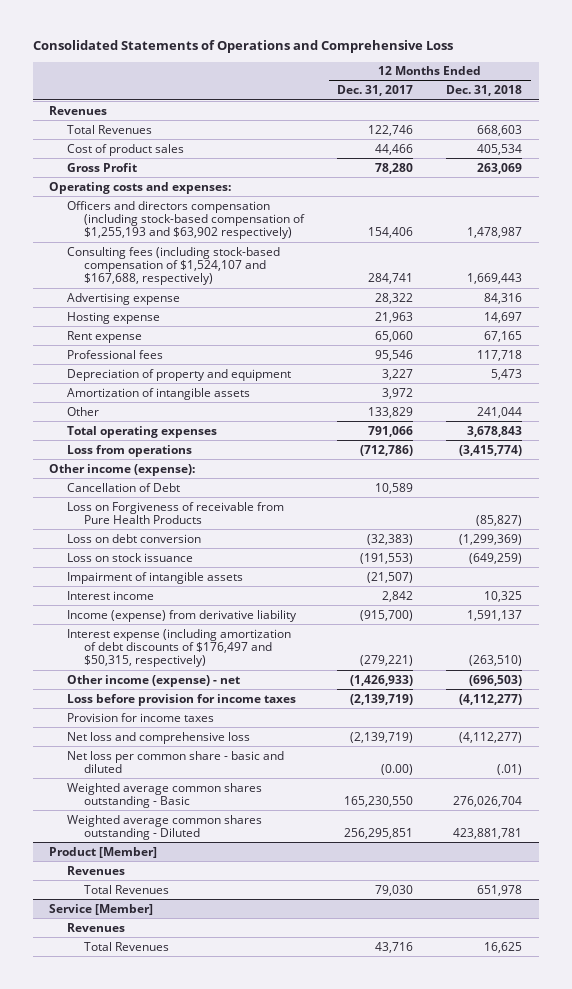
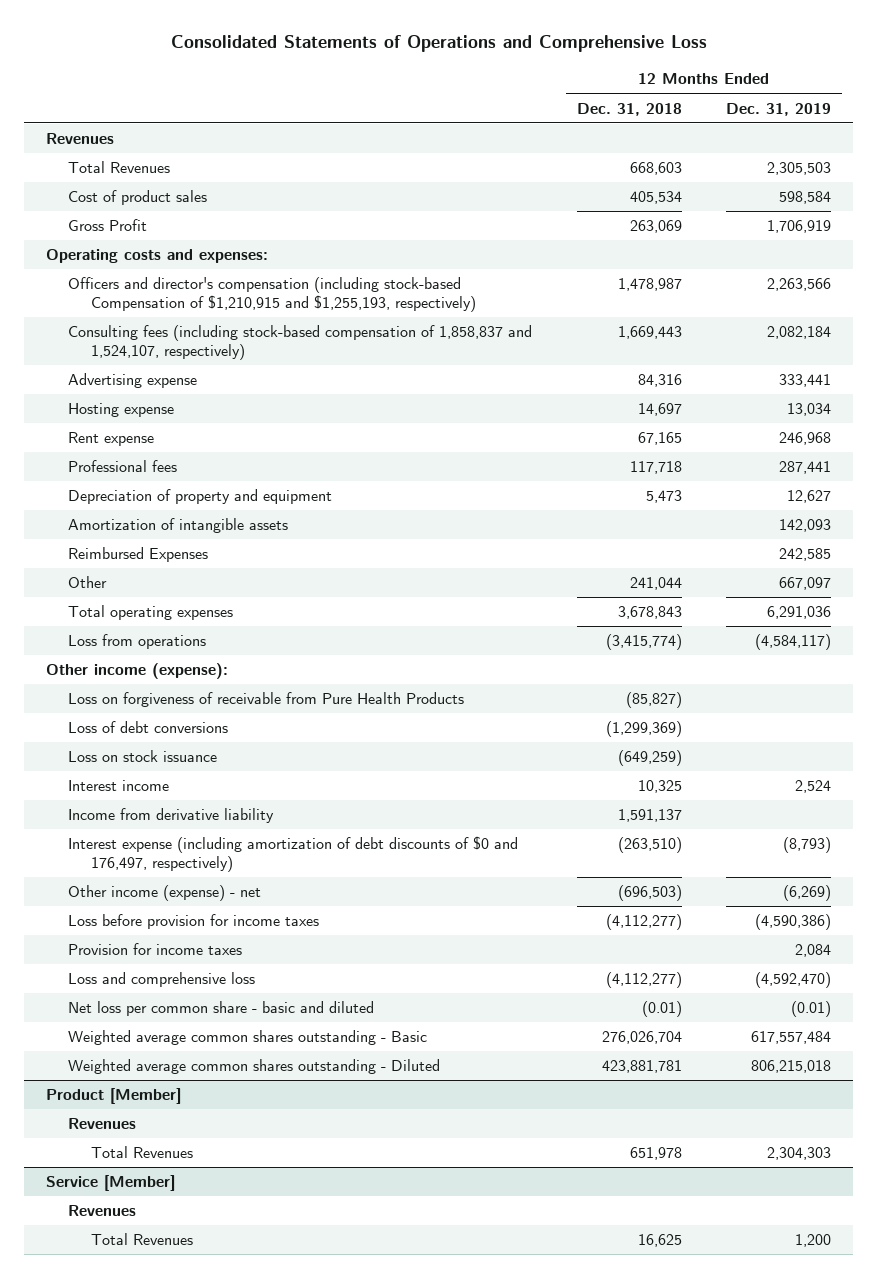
- | 12 Months Ended Dec. 31, 2017 | 12 Months Ended Dec. 31, 2018
+ | 12 Months Ended Dec. 31, 2018 | 12 Months Ended Dec. 31, 2019
- Officers and directors compensation (including stock-based compensation of $1,255,193 and $63,902 respectively) | 154,406 | 1,478,987
- Consulting fees (including stock-based compensation of $1,524,107 and $167,688, respectively) | 284,741 | 1,669,443
+ Officers and director's compensation (including stock-based Compensation of $1,210,915 and $1,255,193, respectively) | 1,478,987 | 2,263,566
+ Consulting fees (including stock-based compensation of 1,858,837 and 1,524,107, respectively) | 1,669,443 | 2,082,184
+ Reimbursed Expenses | | 242,585
- Cancellation of Debt | 10,589 |
- Loss on Forgiveness of receivable from Pure Health Products | | (85,827)
- Loss on debt conversion | (32,383) | (1,299,369)
+ Loss on forgiveness of receivable from Pure Health Products | (85,827) |
+ Loss of debt conversions | (1,299,369) |
- Impairment of intangible assets | (21,507) |
- Income (expense) from derivative liability | (915,700) | 1,591,137
- Interest expense (including amortization of debt discounts of $176,497 and $50,315, respectively) | (279,221) | (263,510)
+ Income from derivative liability | 1,591,137 |
+ Interest expense (including amortization of debt discounts of $0 and 176,497, respectively) | (263,510) | (8,793)
- Net loss and comprehensive loss | (2,139,719) | (4,112,277)
- Net loss per common share - basic and diluted | (0.00) | (.01)
+ Loss and comprehensive loss | (4,112,277) | (4,592,470)
+ Net loss per common share - basic and diluted | (0.01) | (0.01)

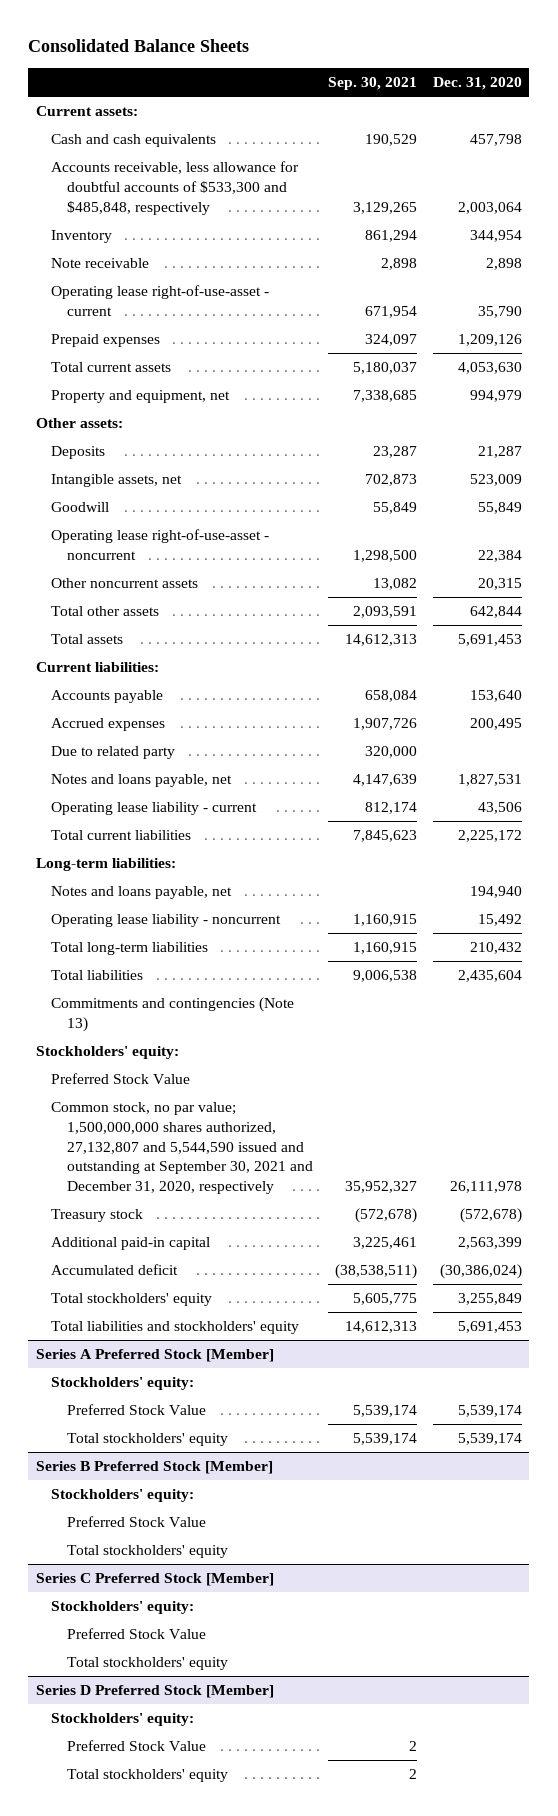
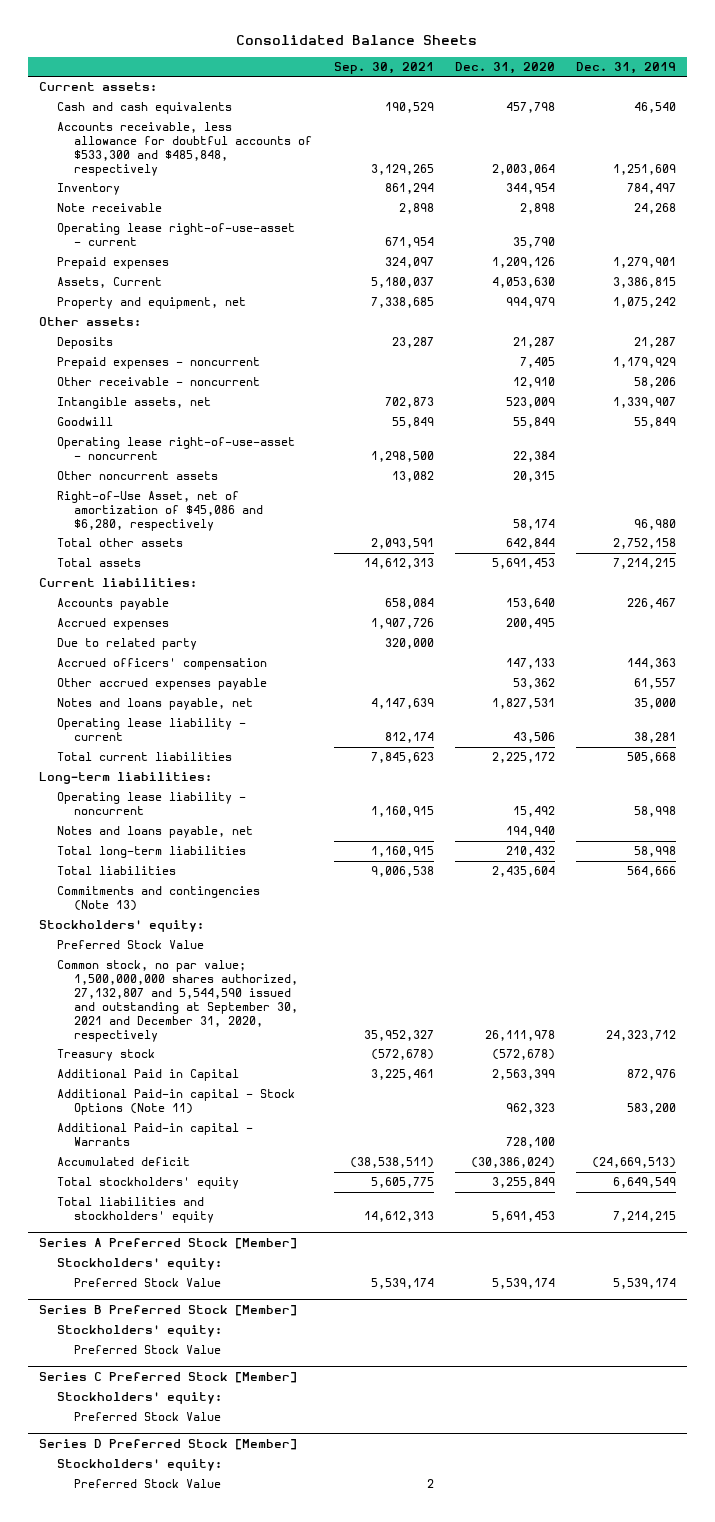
- | Sep. 30, 2021 | Dec. 31, 2020
+ | Sep. 30, 2021 | Dec. 31, 2020 | Dec. 31, 2019
- Total current assets | 5,180,037 | 4,053,630
+ Assets, Current | 5,180,037 | 4,053,630 | 3,386,815
+ Prepaid expenses - noncurrent | | 7,405 | 1,179,929
+ Other receivable - noncurrent | | 12,910 | 58,206
+ Right-of-Use Asset, net of amortization of $45,086 and $6,280, respectively | | 58,174 | 96,980
+ Accrued officers' compensation | | 147,133 | 144,363
+ Other accrued expenses payable | | 53,362 | 61,557
moved down: Notes and loans payable, net | | 194,940 |
- Additional paid-in capital | 3,225,461 | 2,563,399
+ Additional Paid in Capital | 3,225,461 | 2,563,399 | 872,976
+ Additional Paid-in capital - Stock Options (Note 11) | | 962,323 | 583,200
+ Additional Paid-in capital - Warrants | | 728,100 |
@ Series A Preferred Stock [Member]
- Total stockholders' equity | 5,539,174 | 5,539,174
@ Series B Preferred Stock [Member]
- Total stockholders' equity
@ Series C Preferred Stock [Member]
- Total stockholders' equity
@ Series D Preferred Stock [Member]
- Total stockholders' equity | 2 |

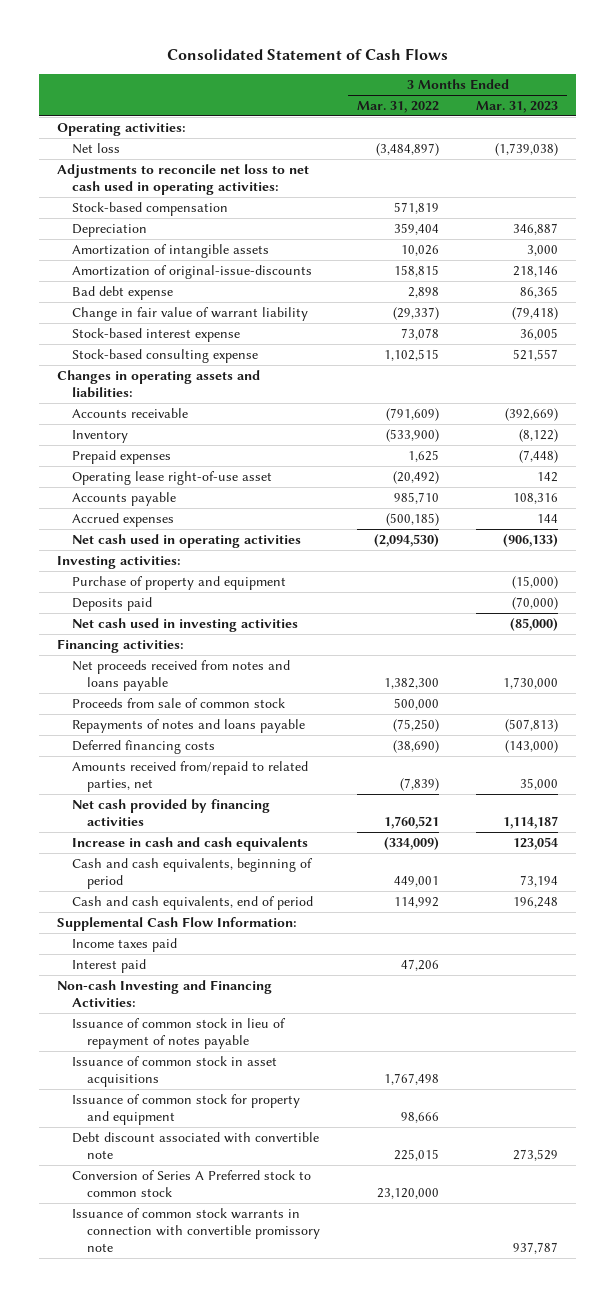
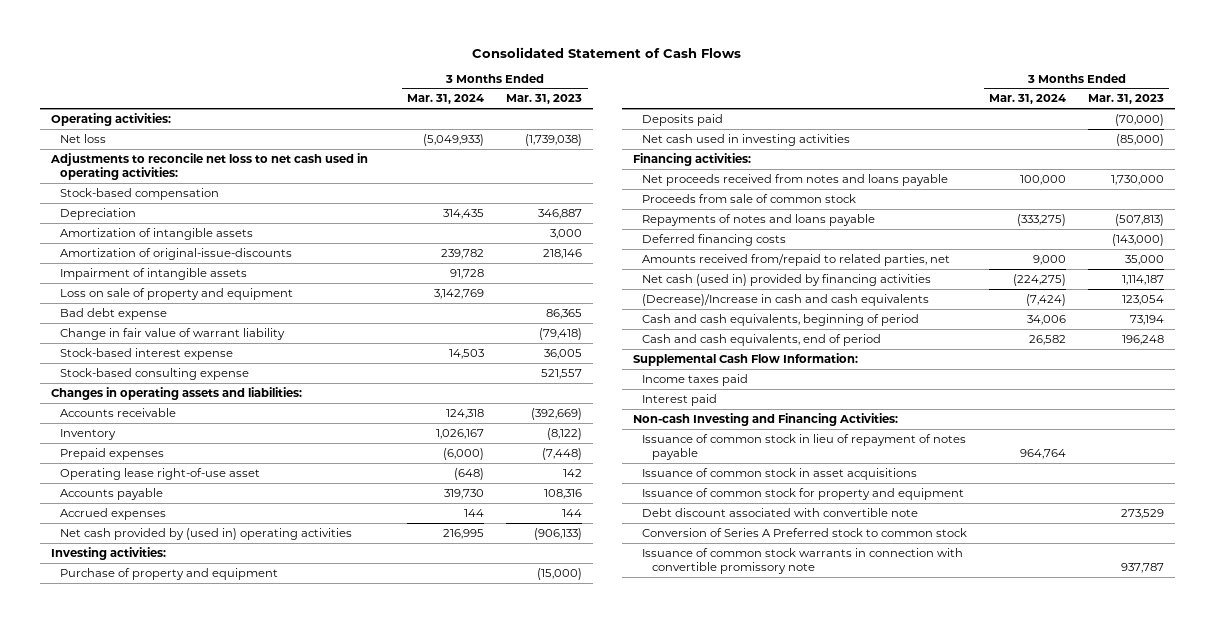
- | 3 Months Ended Mar. 31, 2022 | 3 Months Ended Mar. 31, 2023
+ | 3 Months Ended Mar. 31, 2024 | 3 Months Ended Mar. 31, 2023
+ Impairment of intangible assets | 91,728 |
+ Loss on sale of property and equipment | 3,142,769 |
- Net cash used in operating activities | (2,094,530) | (906,133)
+ Net cash provided by (used in) operating activities | 216,995 | (906,133)
- Net cash provided by financing activities | 1,760,521 | 1,114,187
- Increase in cash and cash equivalents | (334,009) | 123,054
+ Net cash (used in) provided by financing activities | (224,275) | 1,114,187
+ (Decrease)/Increase in cash and cash equivalents | (7,424) | 123,054

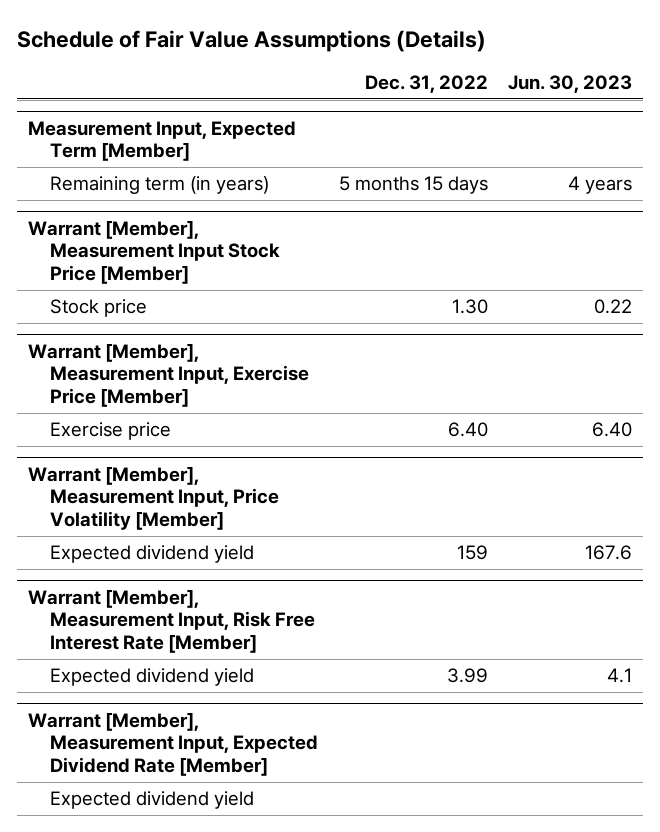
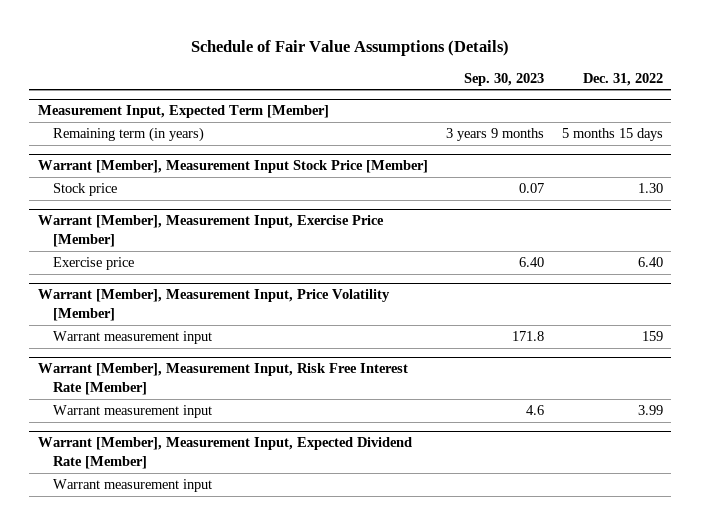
- | Dec. 31, 2022 | Jun. 30, 2023
+ | Sep. 30, 2023 | Dec. 31, 2022
@ Warrant [Member], Measurement Input, Price Volatility [Member]
- Expected dividend yield | 159 | 167.6
+ Warrant measurement input | 171.8 | 159
@ Warrant [Member], Measurement Input, Risk Free Interest Rate [Member]
- Expected dividend yield | 3.99 | 4.1
+ Warrant measurement input | 4.6 | 3.99
@ Warrant [Member], Measurement Input, Expected Dividend Rate [Member]
- Expected dividend yield
+ Warrant measurement input

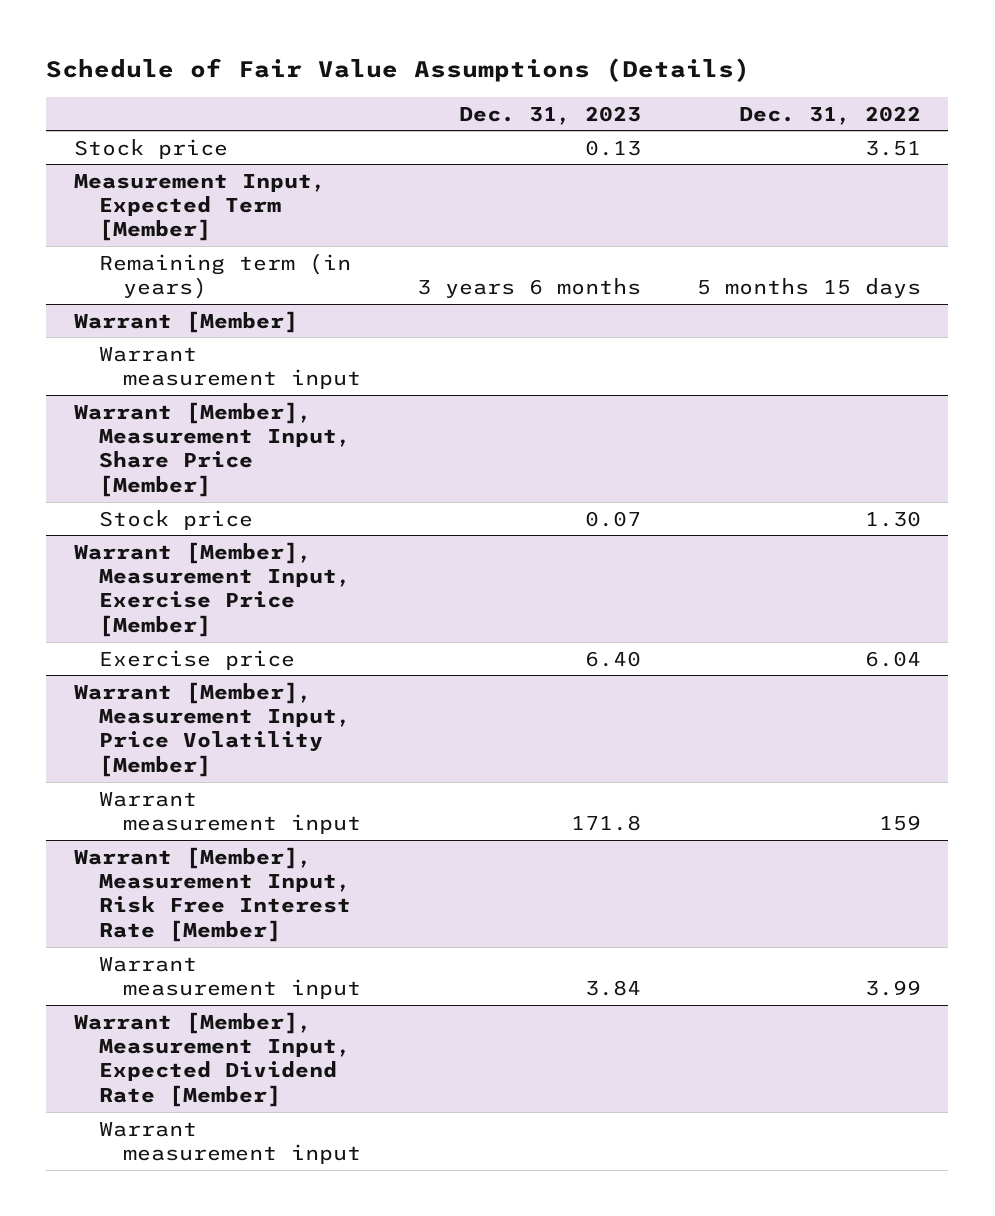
- | Sep. 30, 2023 | Dec. 31, 2022
+ | Dec. 31, 2023 | Dec. 31, 2022
+ Stock price | 0.13 | 3.51
- Warrant [Member], Measurement Input Stock Price [Member]
+ Warrant [Member]
+ Warrant measurement input
+ Warrant [Member], Measurement Input, Share Price [Member]
@ Warrant [Member], Measurement Input, Exercise Price [Member]
- Exercise price | 6.40 | 6.40
+ Exercise price | 6.40 | 6.04

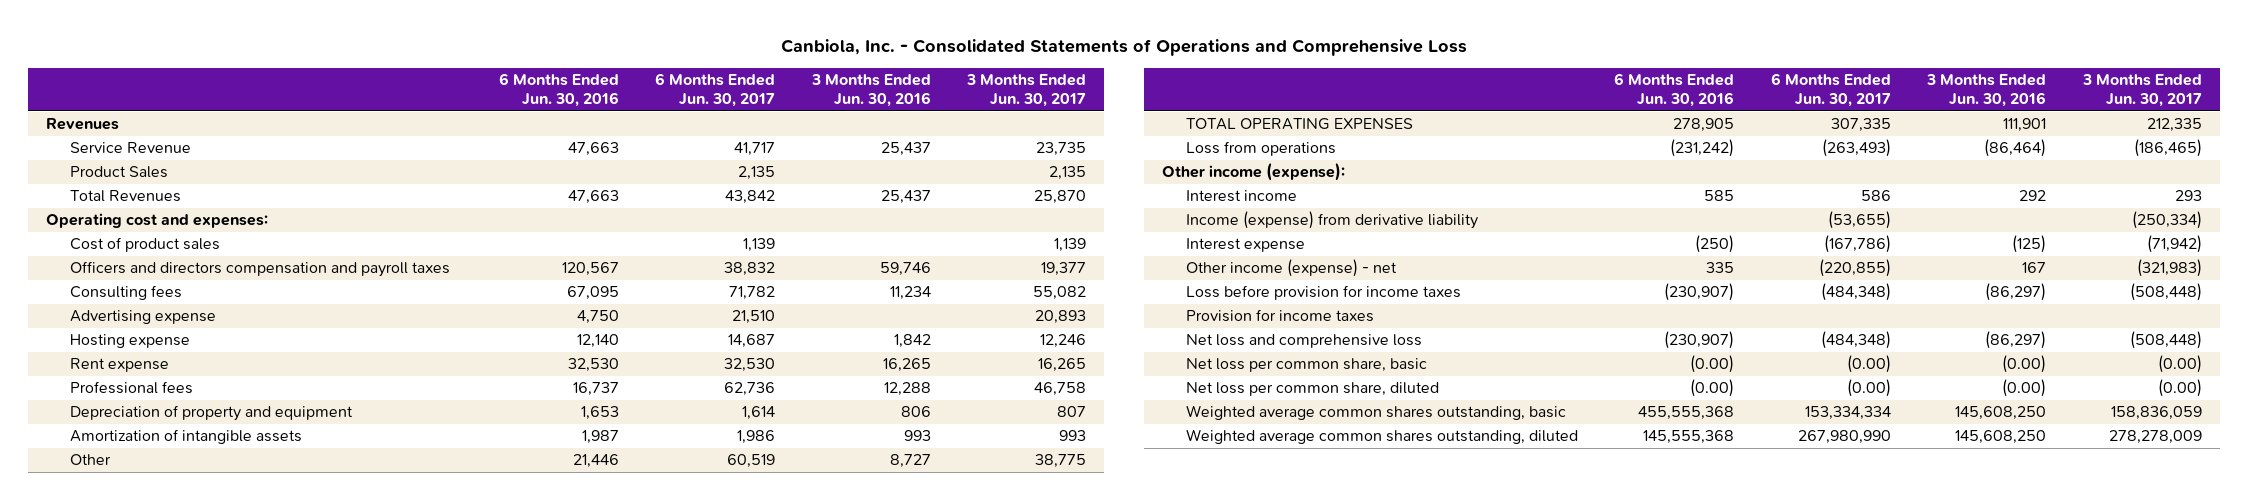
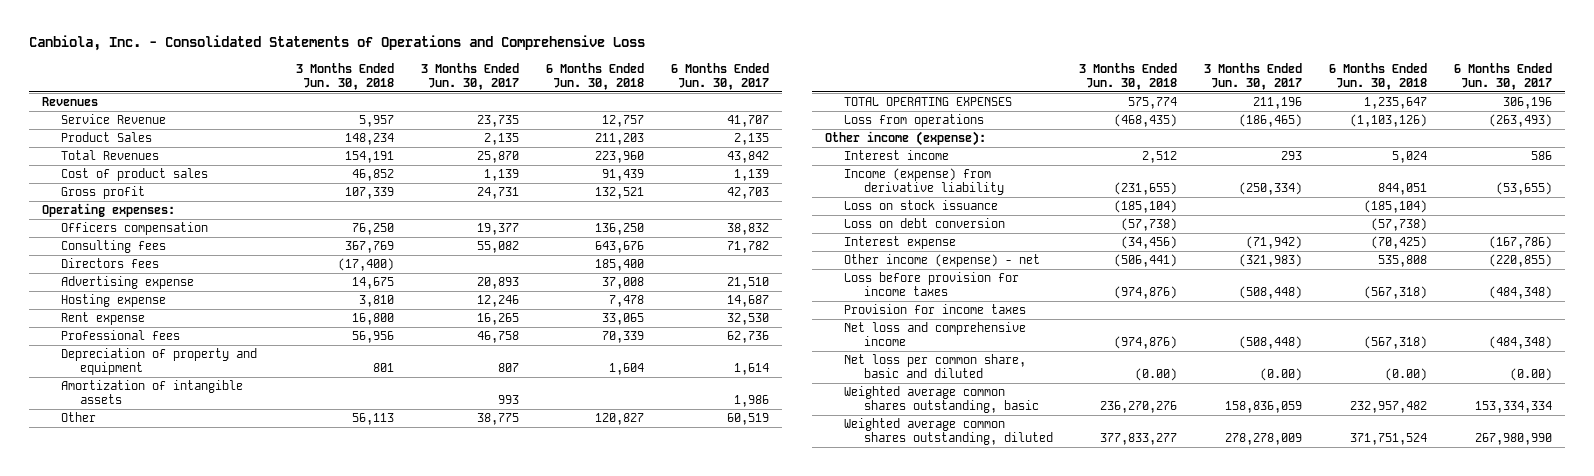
- | 6 Months Ended Jun. 30, 2016 | 6 Months Ended Jun. 30, 2017 | 3 Months Ended Jun. 30, 2016 | 3 Months Ended Jun. 30, 2017
+ | 3 Months Ended Jun. 30, 2018 | 3 Months Ended Jun. 30, 2017 | 6 Months Ended Jun. 30, 2018 | 6 Months Ended Jun. 30, 2017
- Service Revenue | 47,663 | 41,717 | 25,437 | 23,735
+ Service Revenue | 5,957 | 23,735 | 12,757 | 41,707
- Operating cost and expenses:
- Officers and directors compensation and payroll taxes | 120,567 | 38,832 | 59,746 | 19,377
+ Gross profit | 107,339 | 24,731 | 132,521 | 42,703
+ Operating expenses:
+ Officers compensation | 76,250 | 19,377 | 136,250 | 38,832
+ Directors fees | (17,400) | | 185,400 |
- TOTAL OPERATING EXPENSES | 278,905 | 307,335 | 111,901 | 212,335
+ TOTAL OPERATING EXPENSES | 575,774 | 211,196 | 1,235,647 | 306,196
+ Loss on stock issuance | (185,104) | | (185,104) |
+ Loss on debt conversion | (57,738) | | (57,738) |
- Net loss and comprehensive loss | (230,907) | (484,348) | (86,297) | (508,448)
- Net loss per common share, basic | (0.00) | (0.00) | (0.00) | (0.00)
- Net loss per common share, diluted | (0.00) | (0.00) | (0.00) | (0.00)
+ Net loss and comprehensive income | (974,876) | (508,448) | (567,318) | (484,348)
+ Net loss per common share, basic and diluted | (0.00) | (0.00) | (0.00) | (0.00)

